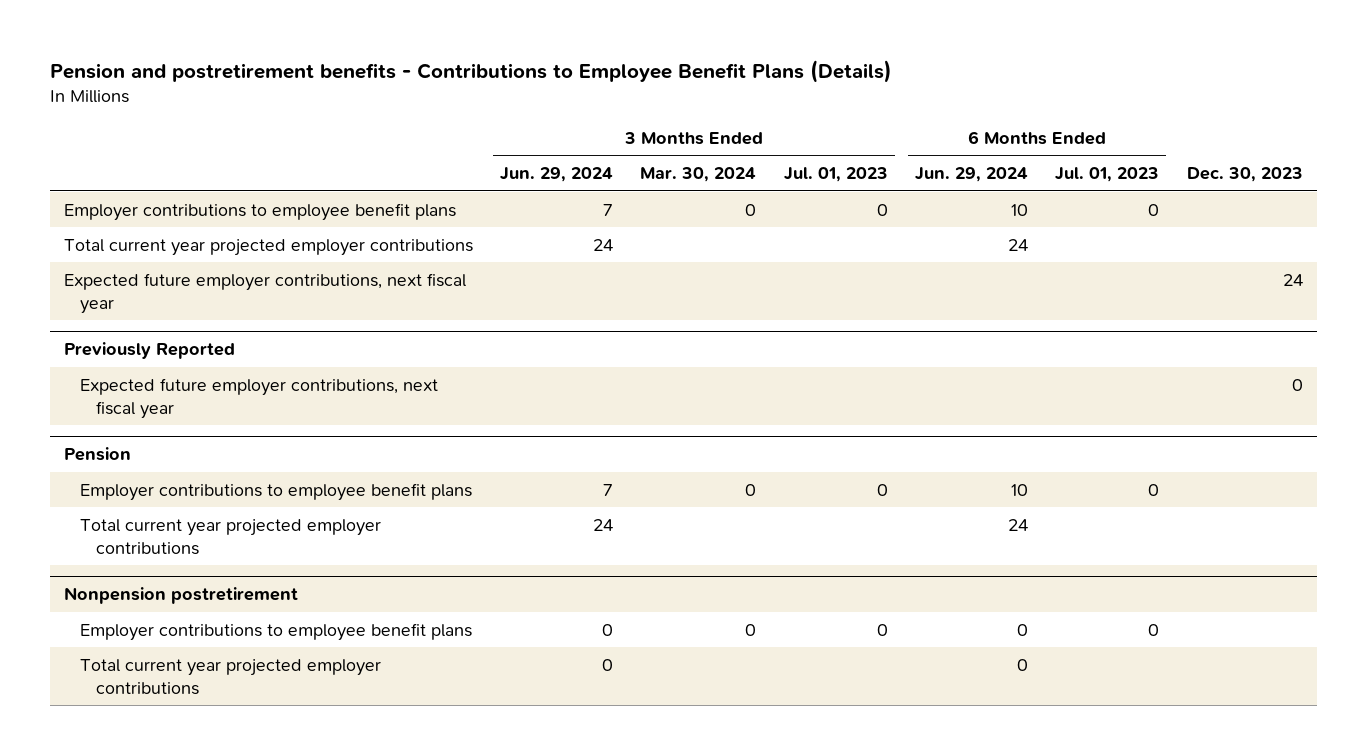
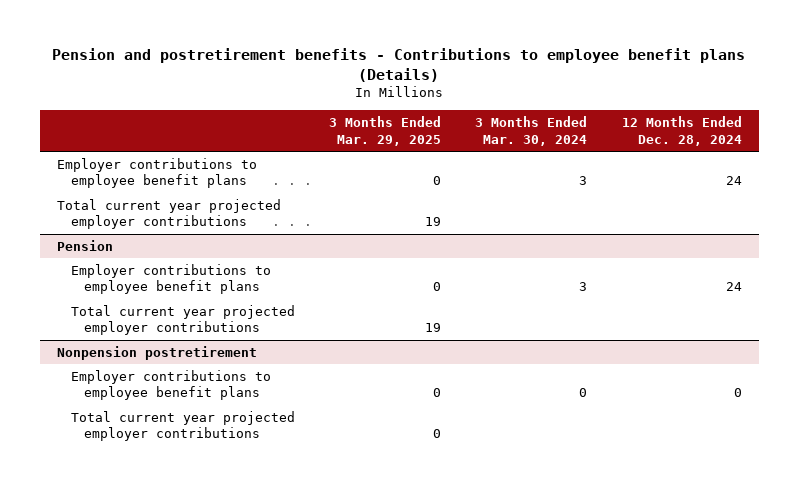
- Pension and postretirement benefits - Contributions to Employee Benefit Plans (Details)
+ Pension and postretirement benefits - Contributions to employee benefit plans (Details)
- | 3 Months Ended Jun. 29, 2024 | 3 Months Ended Mar. 30, 2024 | 3 Months Ended Jul. 01, 2023 | 6 Months Ended Jun. 29, 2024 | 6 Months Ended Jul. 01, 2023 | Dec. 30, 2023
+ | 3 Months Ended Mar. 29, 2025 | 3 Months Ended Mar. 30, 2024 | 12 Months Ended Dec. 28, 2024
- Employer contributions to employee benefit plans | 7 | 0 | 0 | 10 | 0 |
+ Employer contributions to employee benefit plans | 0 | 3 | 24
- Expected future employer contributions, next fiscal year | | | | | | 24
- Previously Reported
- Expected future employer contributions, next fiscal year | | | | | | 0
@ Pension
- Employer contributions to employee benefit plans | 7 | 0 | 0 | 10 | 0 |
+ Employer contributions to employee benefit plans | 0 | 3 | 24

